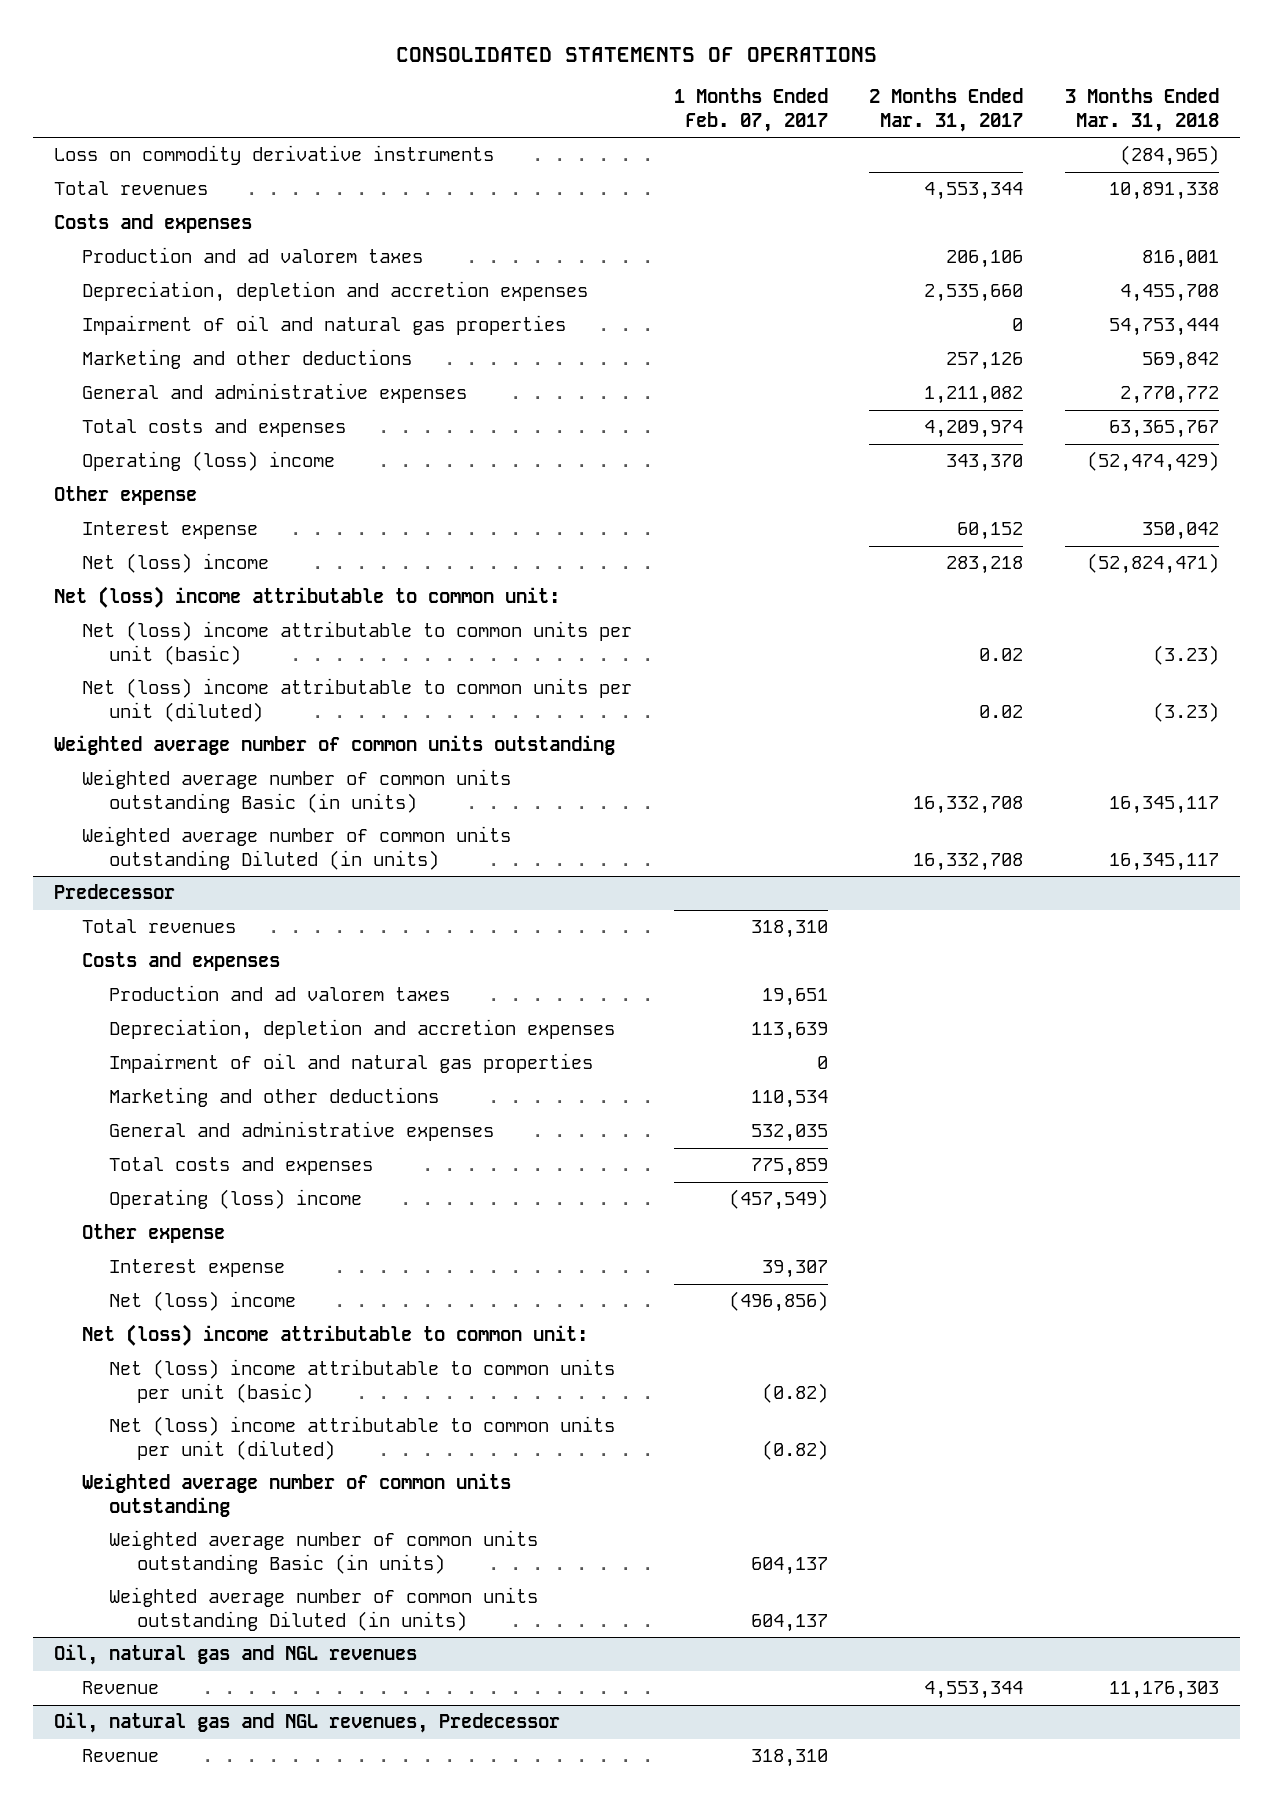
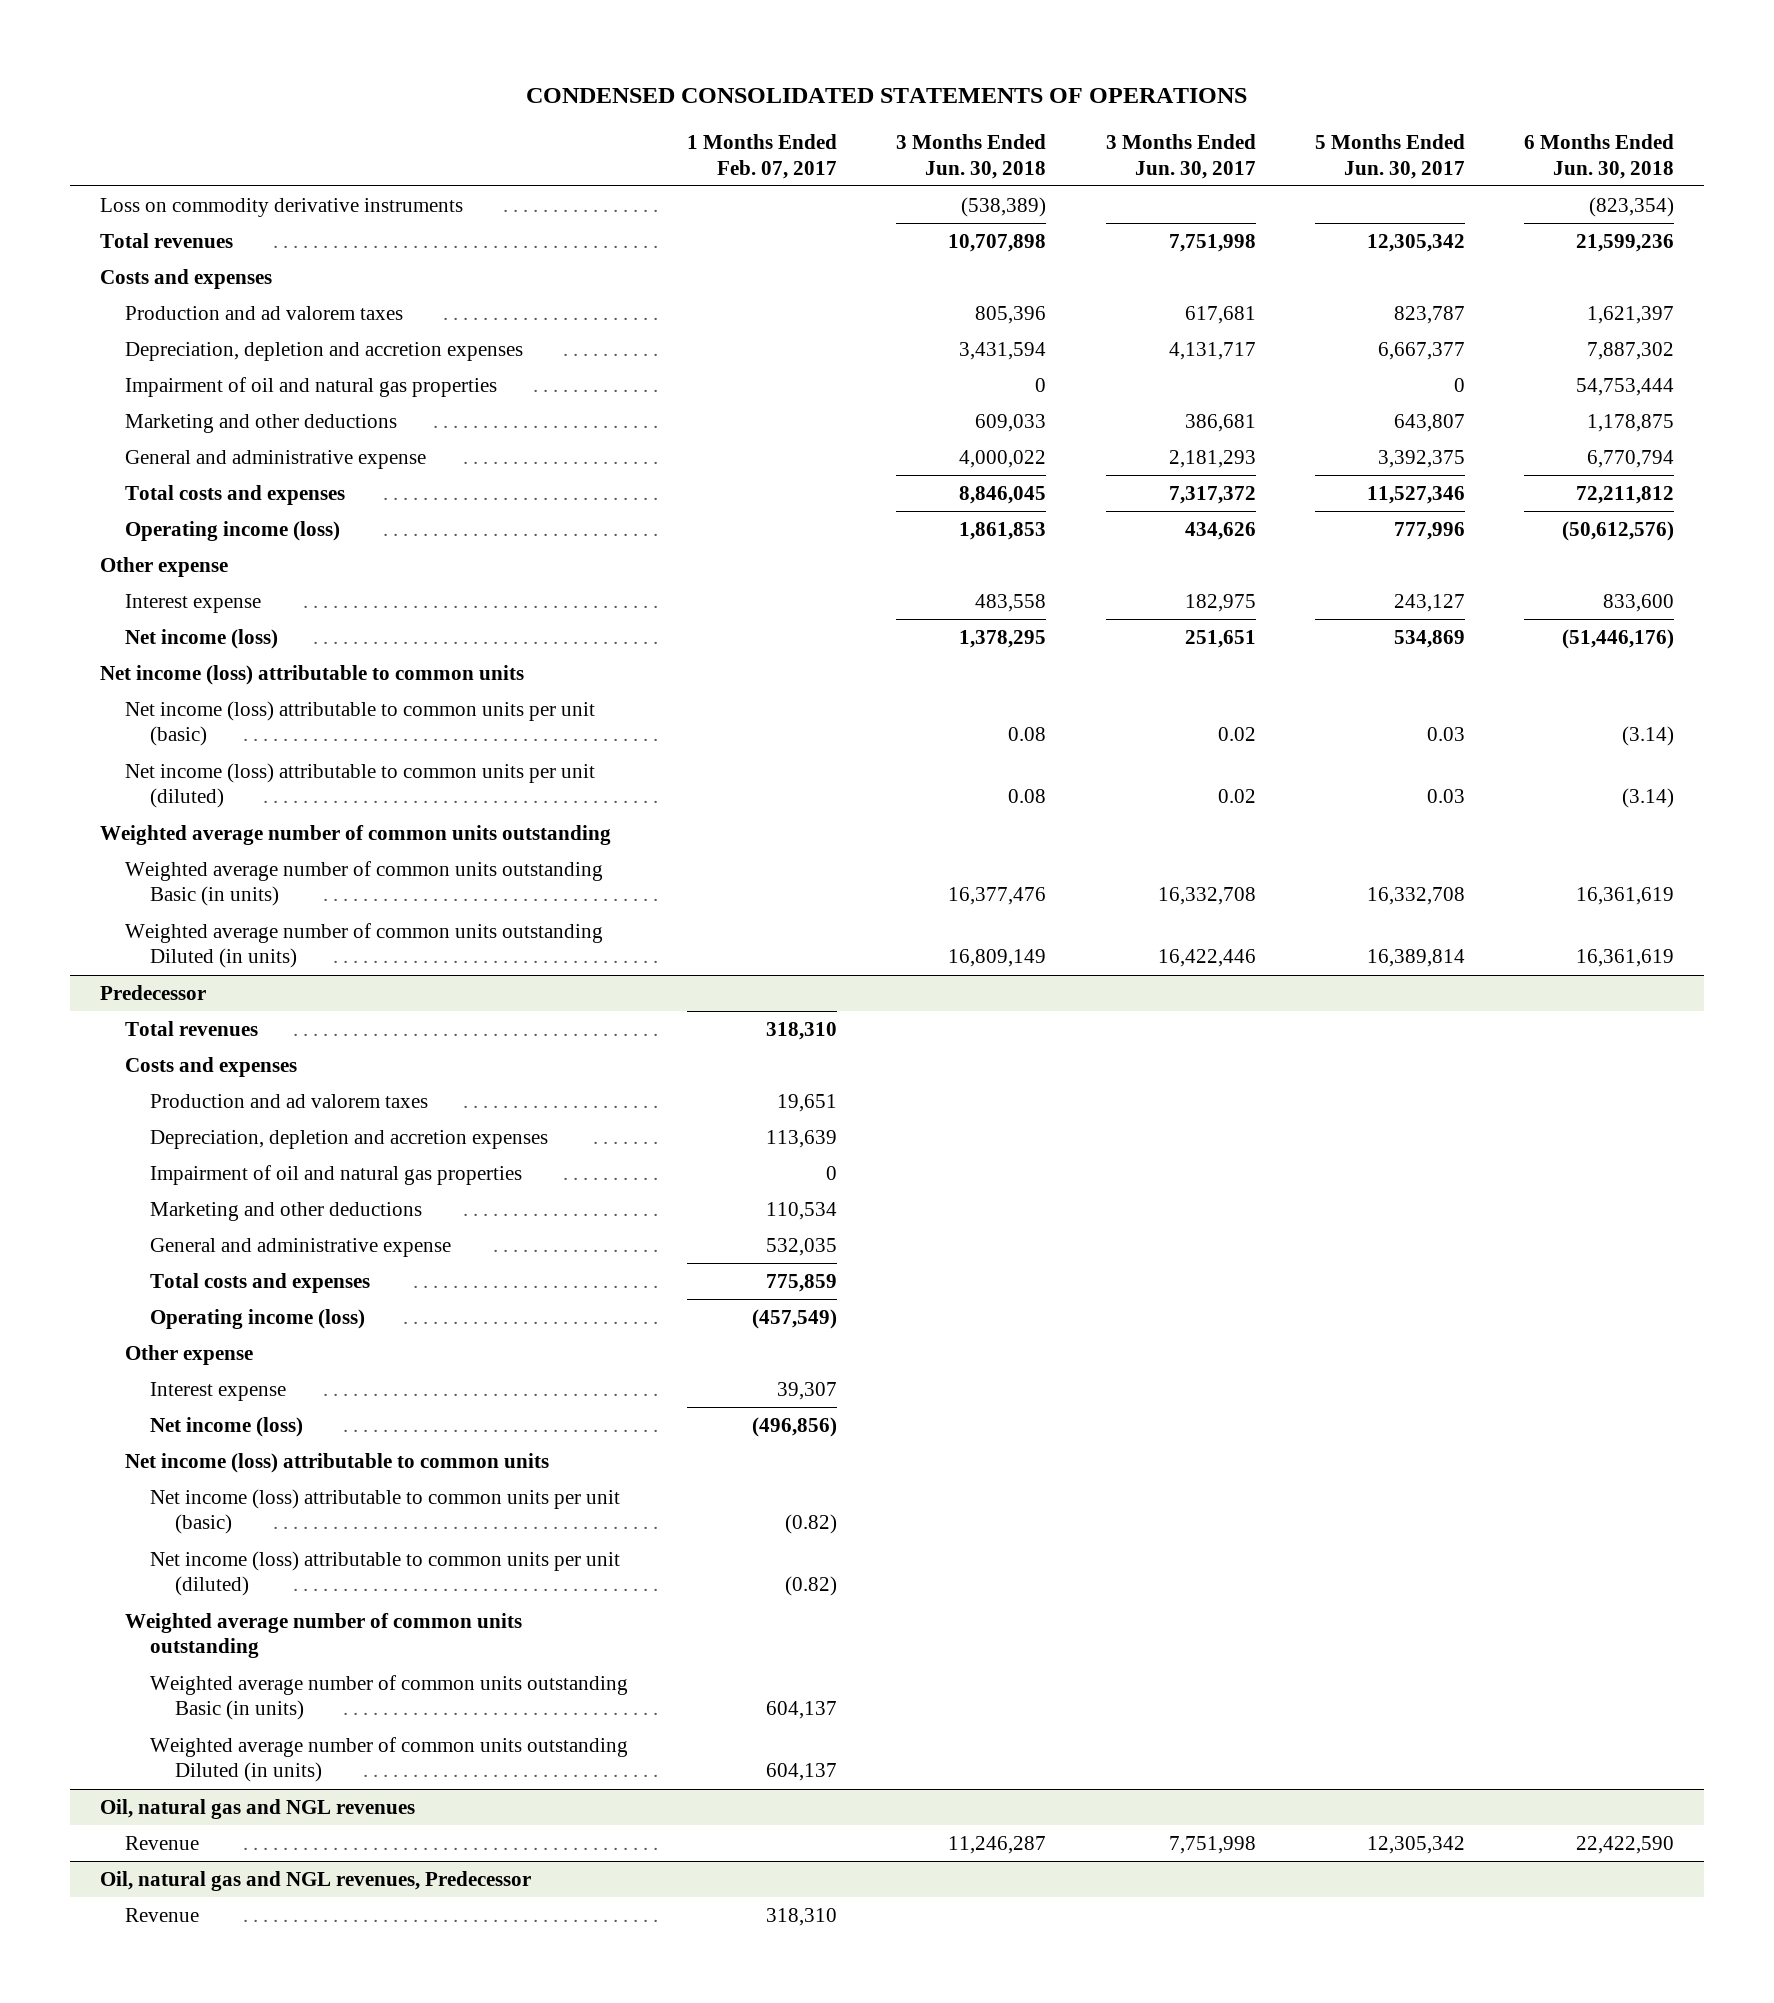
- CONSOLIDATED STATEMENTS OF OPERATIONS
+ CONDENSED CONSOLIDATED STATEMENTS OF OPERATIONS
- | 1 Months Ended Feb. 07, 2017 | 2 Months Ended Mar. 31, 2017 | 3 Months Ended Mar. 31, 2018
+ | 1 Months Ended Feb. 07, 2017 | 3 Months Ended Jun. 30, 2018 | 3 Months Ended Jun. 30, 2017 | 5 Months Ended Jun. 30, 2017 | 6 Months Ended Jun. 30, 2018
- General and administrative expenses | | 1,211,082 | 2,770,772
+ General and administrative expense | | 4,000,022 | 2,181,293 | 3,392,375 | 6,770,794
- Operating (loss) income | | 343,370 | (52,474,429)
+ Operating income (loss) | | 1,861,853 | 434,626 | 777,996 | (50,612,576)
- Net (loss) income | | 283,218 | (52,824,471)
- Net (loss) income attributable to common unit:
- Net (loss) income attributable to common units per unit (basic) | | 0.02 | (3.23)
- Net (loss) income attributable to common units per unit (diluted) | | 0.02 | (3.23)
+ Net income (loss) | | 1,378,295 | 251,651 | 534,869 | (51,446,176)
+ Net income (loss) attributable to common units
+ Net income (loss) attributable to common units per unit (basic) | | 0.08 | 0.02 | 0.03 | (3.14)
+ Net income (loss) attributable to common units per unit (diluted) | | 0.08 | 0.02 | 0.03 | (3.14)
@ Predecessor
- General and administrative expenses | 532,035 | |
+ General and administrative expense | 532,035 | | | |
- Operating (loss) income | (457,549) | |
+ Operating income (loss) | (457,549) | | | |
- Net (loss) income | (496,856) | |
- Net (loss) income attributable to common unit:
- Net (loss) income attributable to common units per unit (basic) | (0.82) | |
- Net (loss) income attributable to common units per unit (diluted) | (0.82) | |
+ Net income (loss) | (496,856) | | | |
+ Net income (loss) attributable to common units
+ Net income (loss) attributable to common units per unit (basic) | (0.82) | | | |
+ Net income (loss) attributable to common units per unit (diluted) | (0.82) | | | |

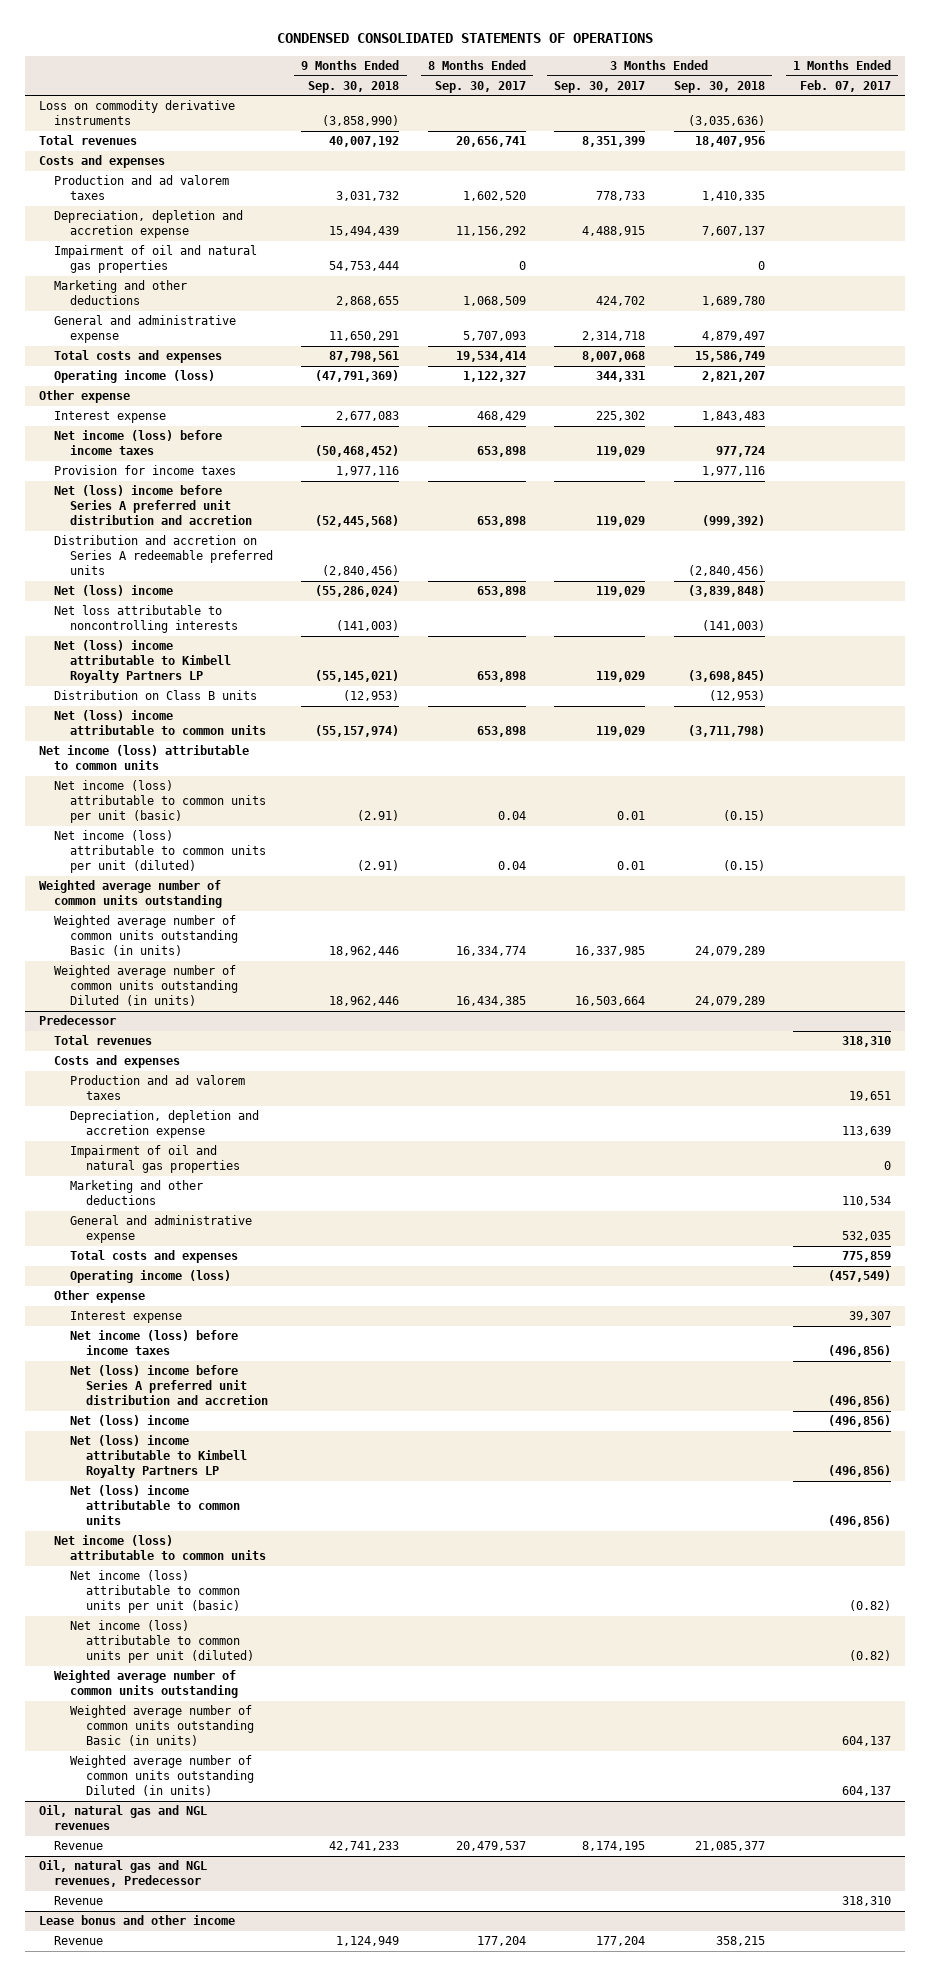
- | 1 Months Ended Feb. 07, 2017 | 3 Months Ended Jun. 30, 2018 | 3 Months Ended Jun. 30, 2017 | 5 Months Ended Jun. 30, 2017 | 6 Months Ended Jun. 30, 2018
+ | 9 Months Ended Sep. 30, 2018 | 8 Months Ended Sep. 30, 2017 | 3 Months Ended Sep. 30, 2017 | 3 Months Ended Sep. 30, 2018 | 1 Months Ended Feb. 07, 2017
- Depreciation, depletion and accretion expenses | | 3,431,594 | 4,131,717 | 6,667,377 | 7,887,302
+ Depreciation, depletion and accretion expense | 15,494,439 | 11,156,292 | 4,488,915 | 7,607,137 |
- Net income (loss) | | 1,378,295 | 251,651 | 534,869 | (51,446,176)
+ Net income (loss) before income taxes | (50,468,452) | 653,898 | 119,029 | 977,724 |
+ Provision for income taxes | 1,977,116 | | | 1,977,116 |
+ Net (loss) income before Series A preferred unit distribution and accretion | (52,445,568) | 653,898 | 119,029 | (999,392) |
+ Distribution and accretion on Series A redeemable preferred units | (2,840,456) | | | (2,840,456) |
+ Net (loss) income | (55,286,024) | 653,898 | 119,029 | (3,839,848) |
+ Net loss attributable to noncontrolling interests | (141,003) | | | (141,003) |
+ Net (loss) income attributable to Kimbell Royalty Partners LP | (55,145,021) | 653,898 | 119,029 | (3,698,845) |
+ Distribution on Class B units | (12,953) | | | (12,953) |
+ Net (loss) income attributable to common units | (55,157,974) | 653,898 | 119,029 | (3,711,798) |
@ Predecessor
- Depreciation, depletion and accretion expenses | 113,639 | | | |
+ Depreciation, depletion and accretion expense | | | | | 113,639
- Net income (loss) | (496,856) | | | |
+ Net income (loss) before income taxes | | | | | (496,856)
+ Net (loss) income before Series A preferred unit distribution and accretion | | | | | (496,856)
+ Net (loss) income | | | | | (496,856)
+ Net (loss) income attributable to Kimbell Royalty Partners LP | | | | | (496,856)
+ Net (loss) income attributable to common units | | | | | (496,856)
+ Lease bonus and other income
+ Revenue | 1,124,949 | 177,204 | 177,204 | 358,215 |

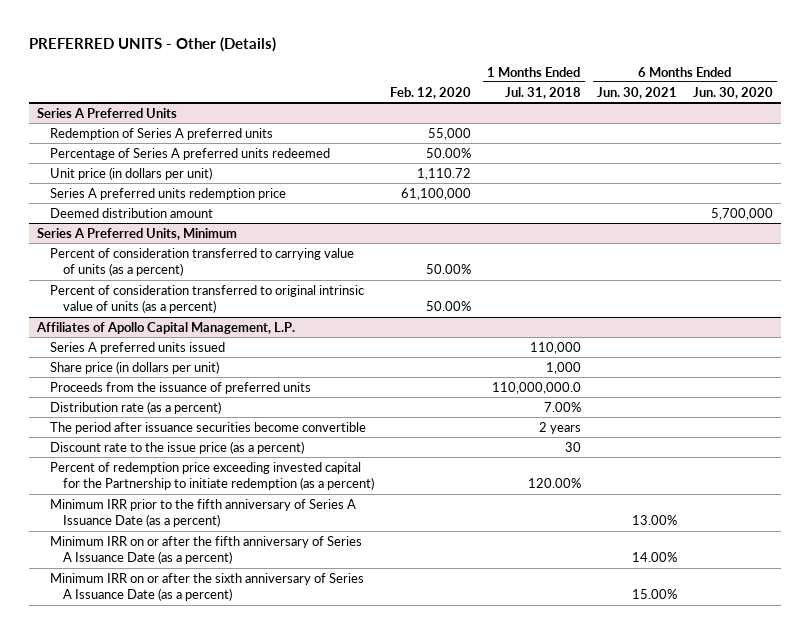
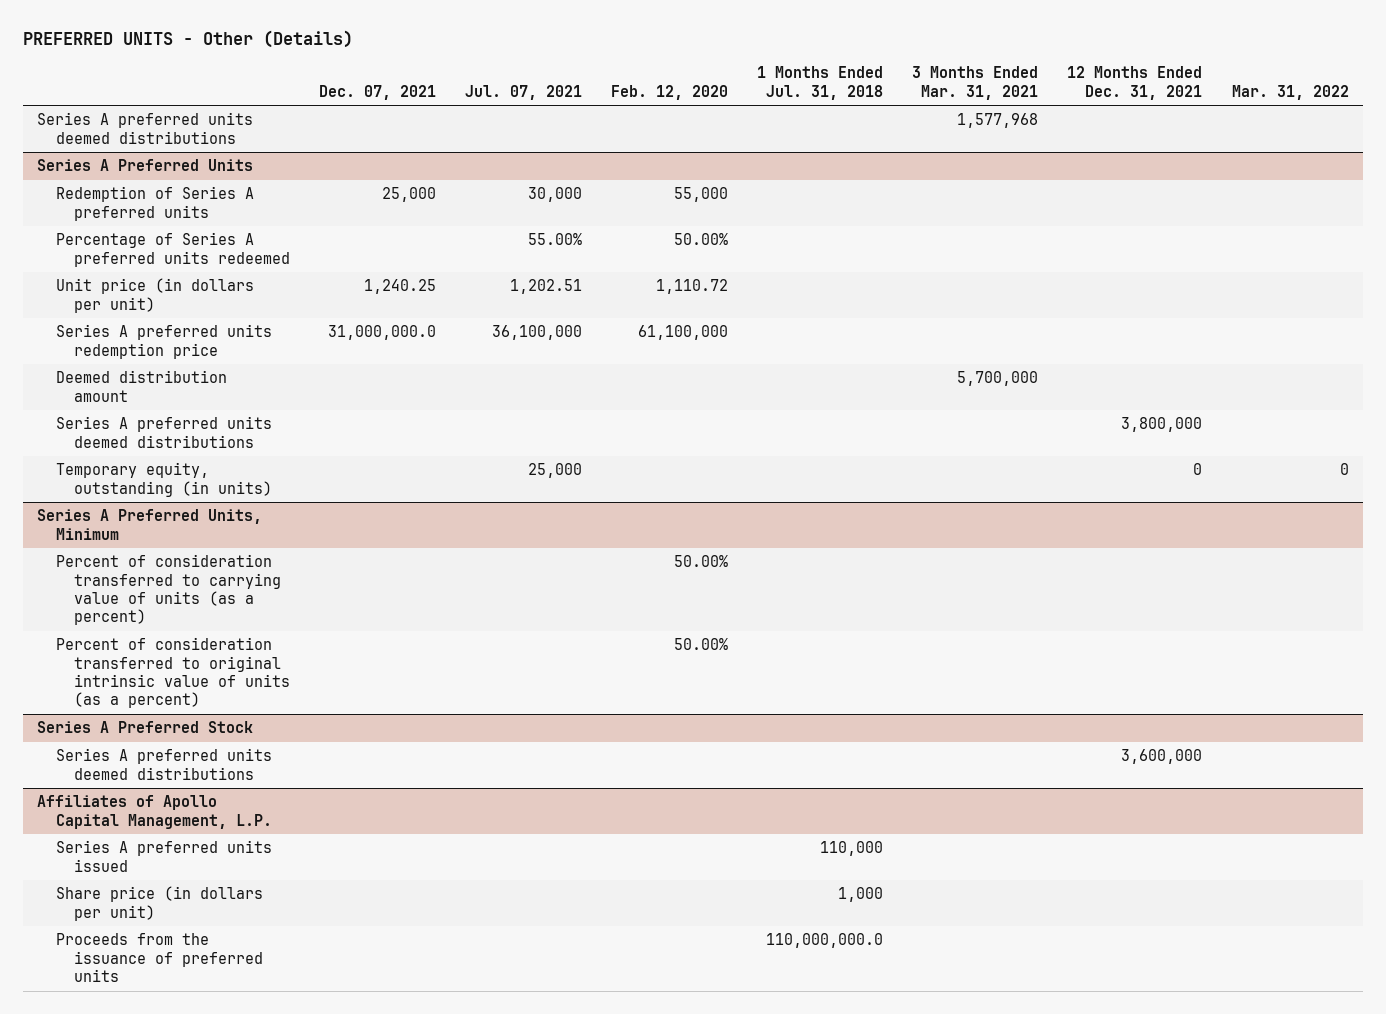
- | Feb. 12, 2020 | 1 Months Ended Jul. 31, 2018 | 6 Months Ended Jun. 30, 2021 | 6 Months Ended Jun. 30, 2020
+ | Dec. 07, 2021 | Jul. 07, 2021 | Feb. 12, 2020 | 1 Months Ended Jul. 31, 2018 | 3 Months Ended Mar. 31, 2021 | 12 Months Ended Dec. 31, 2021 | Mar. 31, 2022
+ Series A preferred units deemed distributions | | | | | 1,577,968 | |
@ Series A Preferred Units
+ Series A preferred units deemed distributions | | | | | | 3,800,000 |
+ Temporary equity, outstanding (in units) | | 25,000 | | | | 0 | 0
+ Series A Preferred Stock
+ Series A preferred units deemed distributions | | | | | | 3,600,000 |
@ Affiliates of Apollo Capital Management, L.P.
- Distribution rate (as a percent) | | 7.00% | |
- The period after issuance securities become convertible | | 2 years | |
- Discount rate to the issue price (as a percent) | | 30 | |
- Percent of redemption price exceeding invested capital for the Partnership to initiate redemption (as a percent) | | 120.00% | |
- Minimum IRR prior to the fifth anniversary of Series A Issuance Date (as a percent) | | | 13.00% |
- Minimum IRR on or after the fifth anniversary of Series A Issuance Date (as a percent) | | | 14.00% |
- Minimum IRR on or after the sixth anniversary of Series A Issuance Date (as a percent) | | | 15.00% |

